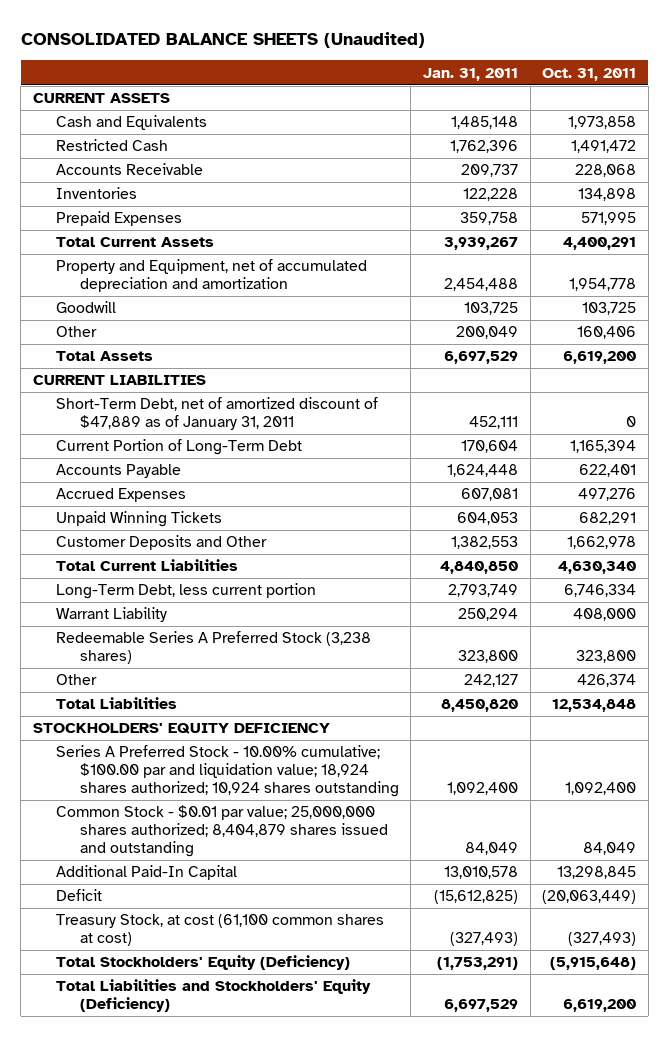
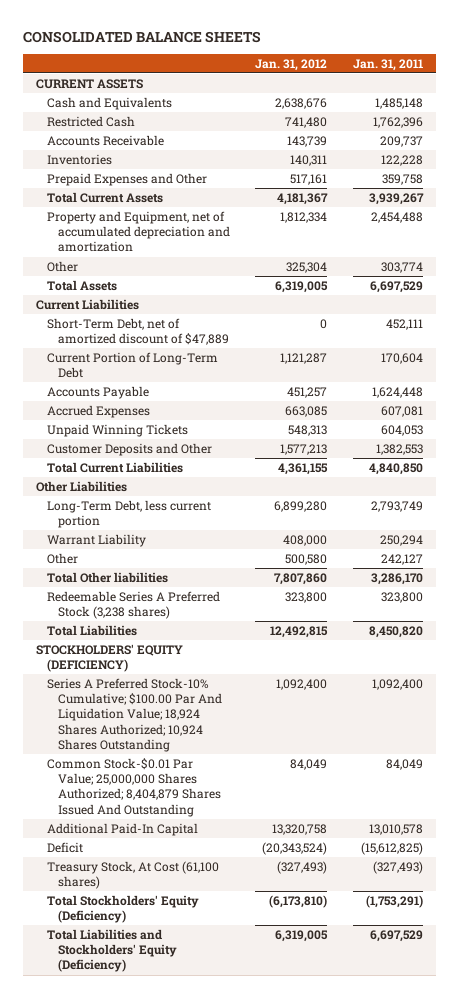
- CONSOLIDATED BALANCE SHEETS (Unaudited)
+ CONSOLIDATED BALANCE SHEETS
- | Jan. 31, 2011 | Oct. 31, 2011
+ | Jan. 31, 2012 | Jan. 31, 2011
- Prepaid Expenses | 359,758 | 571,995
+ Prepaid Expenses and Other | 517,161 | 359,758
- Goodwill | 103,725 | 103,725
- Other | 200,049 | 160,406
+ Other | 325,304 | 303,774
- CURRENT LIABILITIES
- Short-Term Debt, net of amortized discount of $47,889 as of January 31, 2011 | 452,111 | 0
+ Current Liabilities
+ Short-Term Debt, net of amortized discount of $47,889 | 0 | 452,111
+ Other Liabilities
+ Total Other liabilities | 7,807,860 | 3,286,170
moved down: Redeemable Series A Preferred Stock (3,238 shares) | 323,800 | 323,800
- STOCKHOLDERS' EQUITY DEFICIENCY
- Series A Preferred Stock - 10.00% cumulative; $100.00 par and liquidation value; 18,924 shares authorized; 10,924 shares outstanding | 1,092,400 | 1,092,400
- Common Stock - $0.01 par value; 25,000,000 shares authorized; 8,404,879 shares issued and outstanding | 84,049 | 84,049
+ STOCKHOLDERS' EQUITY (DEFICIENCY)
+ Series A Preferred Stock-10% Cumulative; $100.00 Par And Liquidation Value; 18,924 Shares Authorized; 10,924 Shares Outstanding | 1,092,400 | 1,092,400
+ Common Stock-$0.01 Par Value; 25,000,000 Shares Authorized; 8,404,879 Shares Issued And Outstanding | 84,049 | 84,049
- Treasury Stock, at cost (61,100 common shares at cost) | (327,493) | (327,493)
+ Treasury Stock, At Cost (61,100 shares) | (327,493) | (327,493)

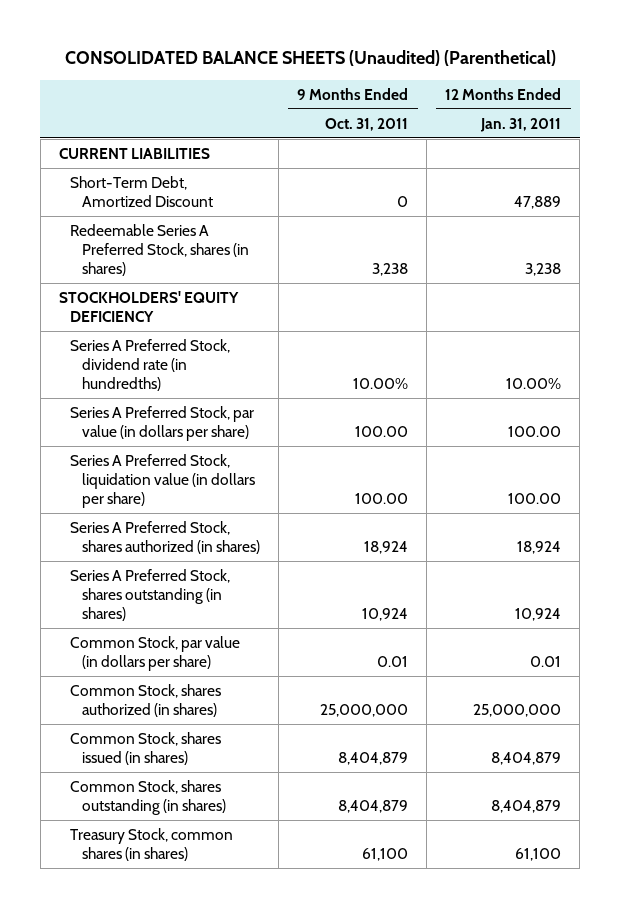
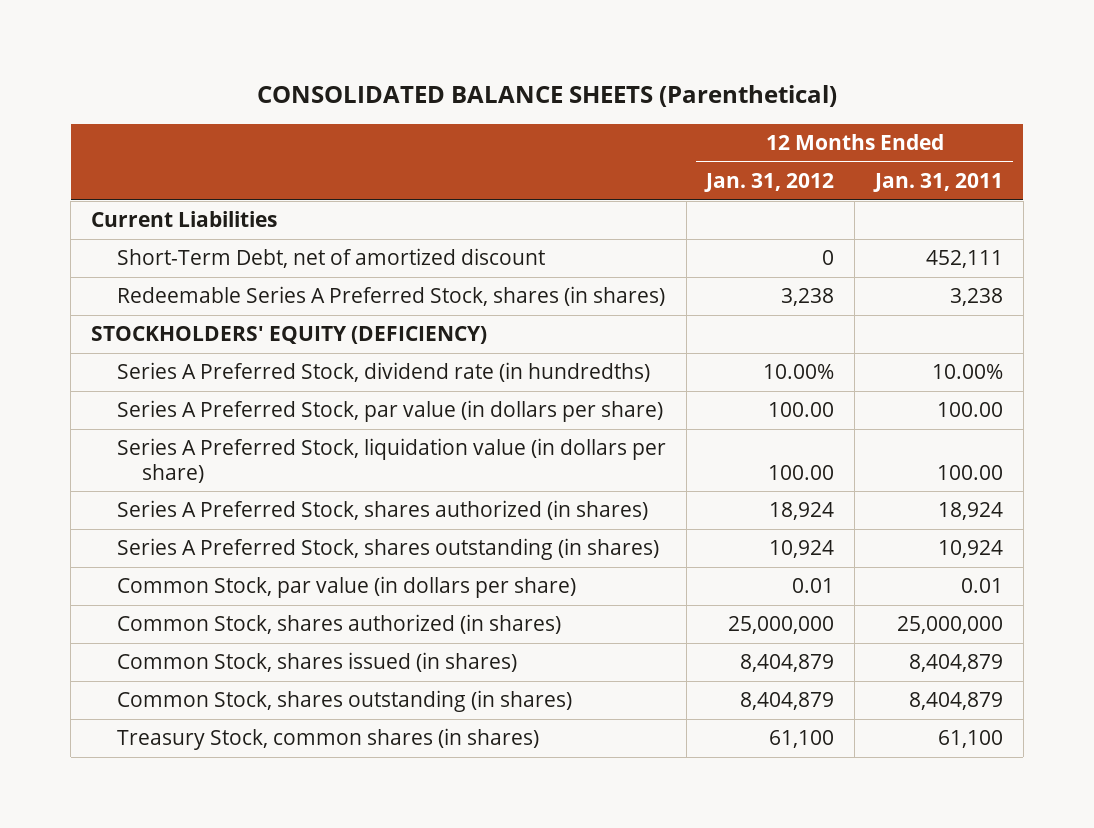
- CONSOLIDATED BALANCE SHEETS (Unaudited) (Parenthetical)
+ CONSOLIDATED BALANCE SHEETS (Parenthetical)
- | 9 Months Ended Oct. 31, 2011 | 12 Months Ended Jan. 31, 2011
+ | 12 Months Ended Jan. 31, 2012 | 12 Months Ended Jan. 31, 2011
- CURRENT LIABILITIES
- Short-Term Debt, Amortized Discount | 0 | 47,889
+ Current Liabilities
+ Short-Term Debt, net of amortized discount | 0 | 452,111
- STOCKHOLDERS' EQUITY DEFICIENCY
+ STOCKHOLDERS' EQUITY (DEFICIENCY)

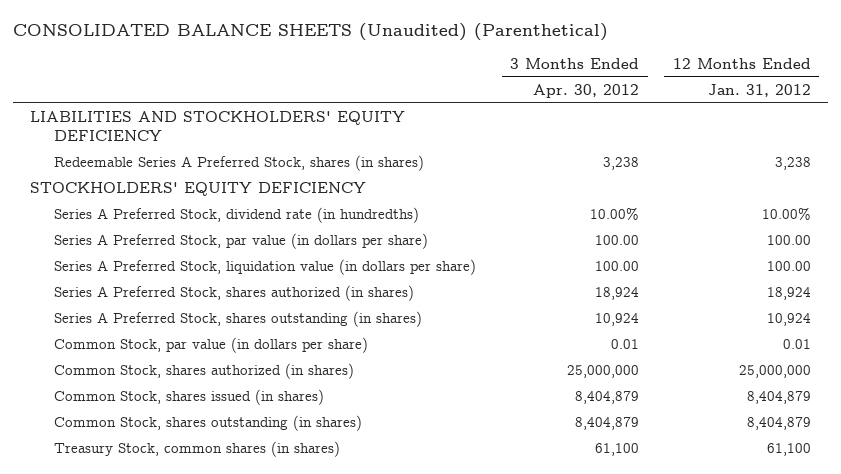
- CONSOLIDATED BALANCE SHEETS (Parenthetical)
+ CONSOLIDATED BALANCE SHEETS (Unaudited) (Parenthetical)
- | 12 Months Ended Jan. 31, 2012 | 12 Months Ended Jan. 31, 2011
+ | 3 Months Ended Apr. 30, 2012 | 12 Months Ended Jan. 31, 2012
- Current Liabilities
- Short-Term Debt, net of amortized discount | 0 | 452,111
+ LIABILITIES AND STOCKHOLDERS' EQUITY DEFICIENCY
- STOCKHOLDERS' EQUITY (DEFICIENCY)
+ STOCKHOLDERS' EQUITY DEFICIENCY

